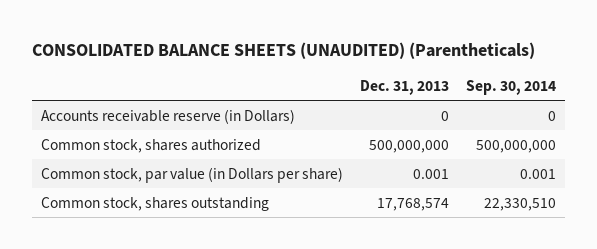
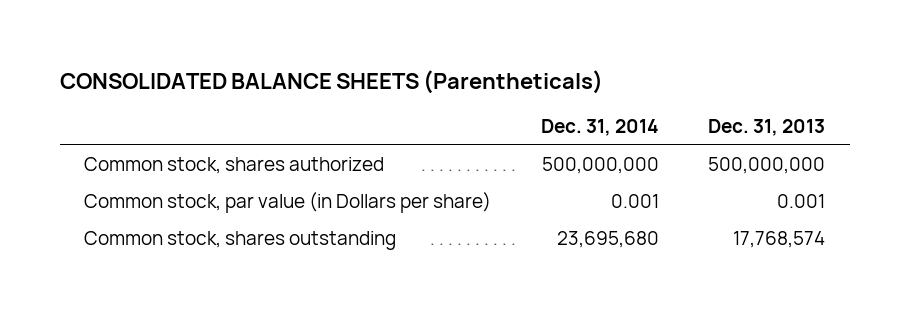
- CONSOLIDATED BALANCE SHEETS (UNAUDITED) (Parentheticals)
+ CONSOLIDATED BALANCE SHEETS (Parentheticals)
- | Dec. 31, 2013 | Sep. 30, 2014
+ | Dec. 31, 2014 | Dec. 31, 2013
- Accounts receivable reserve (in Dollars) | 0 | 0

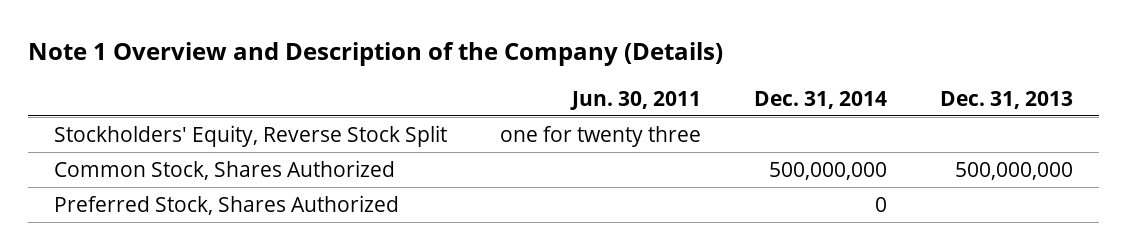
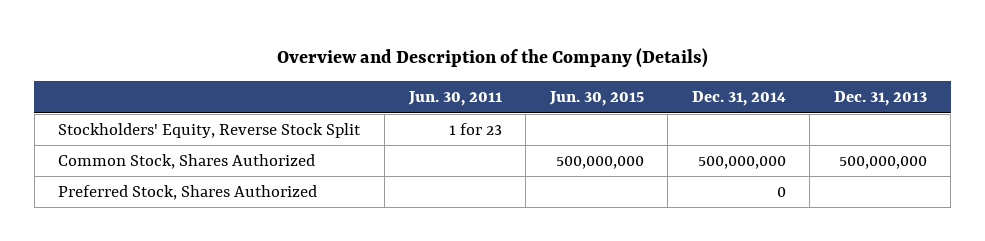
- Note 1 Overview and Description of the Company (Details)
+ Overview and Description of the Company (Details)
- | Jun. 30, 2011 | Dec. 31, 2014 | Dec. 31, 2013
+ | Jun. 30, 2011 | Jun. 30, 2015 | Dec. 31, 2014 | Dec. 31, 2013
- Stockholders' Equity, Reverse Stock Split | one for twenty three | |
+ Stockholders' Equity, Reverse Stock Split | 1 for 23 | | |

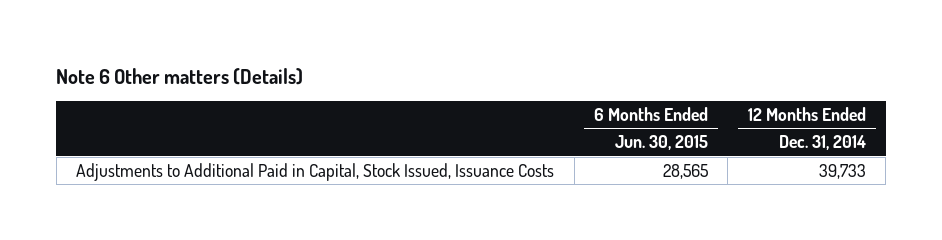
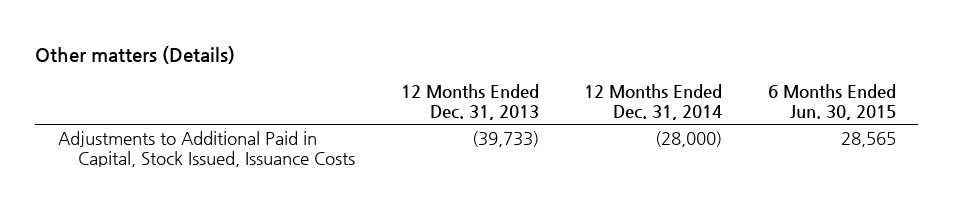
- Note 6 Other matters (Details)
+ Other matters (Details)
- | 6 Months Ended Jun. 30, 2015 | 12 Months Ended Dec. 31, 2014
+ | 12 Months Ended Dec. 31, 2013 | 12 Months Ended Dec. 31, 2014 | 6 Months Ended Jun. 30, 2015
- Adjustments to Additional Paid in Capital, Stock Issued, Issuance Costs | 28,565 | 39,733
+ Adjustments to Additional Paid in Capital, Stock Issued, Issuance Costs | (39,733) | (28,000) | 28,565

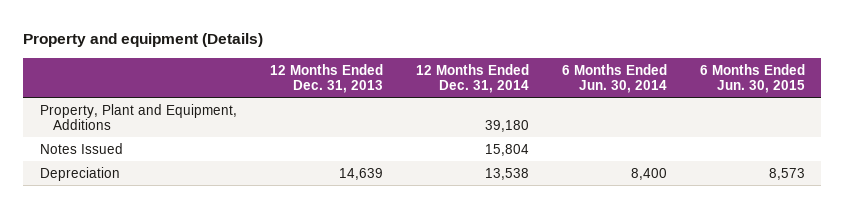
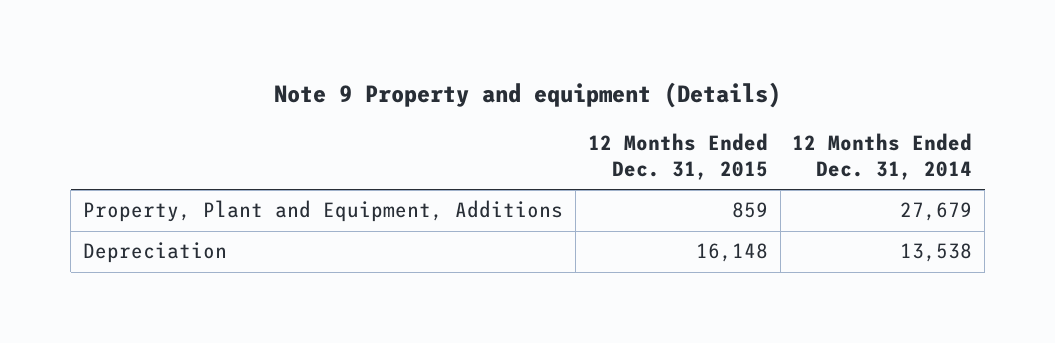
- Property and equipment (Details)
+ Note 9 Property and equipment (Details)
- | 12 Months Ended Dec. 31, 2013 | 12 Months Ended Dec. 31, 2014 | 6 Months Ended Jun. 30, 2014 | 6 Months Ended Jun. 30, 2015
+ | 12 Months Ended Dec. 31, 2015 | 12 Months Ended Dec. 31, 2014
- Property, Plant and Equipment, Additions | | 39,180 | |
- Notes Issued | | 15,804 | |
+ Property, Plant and Equipment, Additions | 859 | 27,679

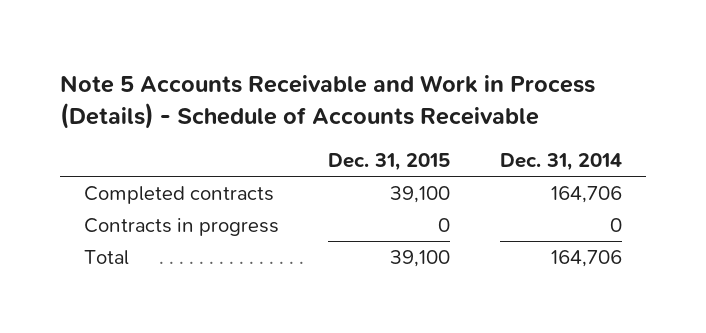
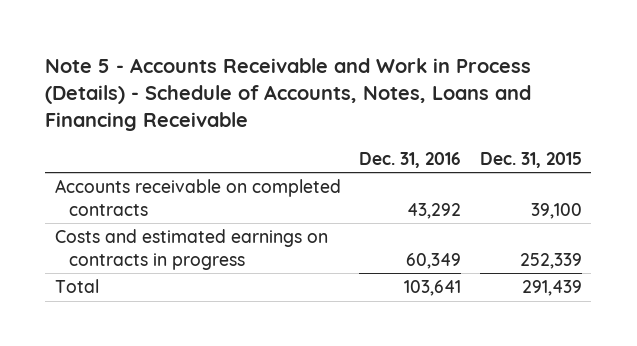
- Note 5 Accounts Receivable and Work in Process (Details) - Schedule of Accounts Receivable
+ Note 5 - Accounts Receivable and Work in Process (Details) - Schedule of Accounts, Notes, Loans and Financing Receivable
- | Dec. 31, 2015 | Dec. 31, 2014
+ | Dec. 31, 2016 | Dec. 31, 2015
- Completed contracts | 39,100 | 164,706
- Contracts in progress | 0 | 0
- Total | 39,100 | 164,706
+ Accounts receivable on completed contracts | 43,292 | 39,100
+ Costs and estimated earnings on contracts in progress | 60,349 | 252,339
+ Total | 103,641 | 291,439

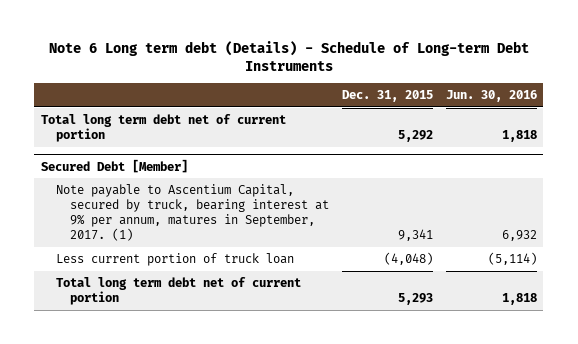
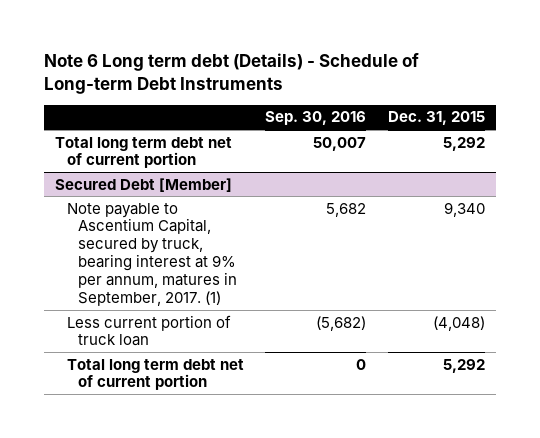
- | Dec. 31, 2015 | Jun. 30, 2016
+ | Sep. 30, 2016 | Dec. 31, 2015
@ Secured Debt [Member]
- Note payable to Ascentium Capital, secured by truck, bearing interest at 9% per annum, matures in September, 2017. (1) | 9,341 | 6,932
+ Note payable to Ascentium Capital, secured by truck, bearing interest at 9% per annum, matures in September, 2017. (1) | 5,682 | 9,340
- Total long term debt net of current portion | 5,293 | 1,818
+ Total long term debt net of current portion | 0 | 5,292

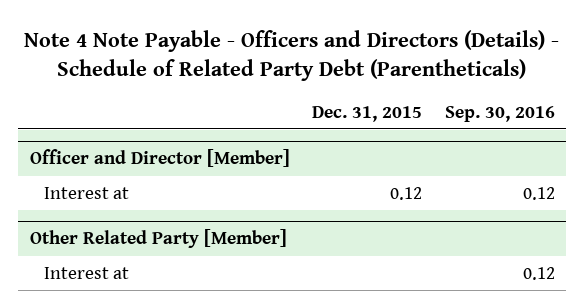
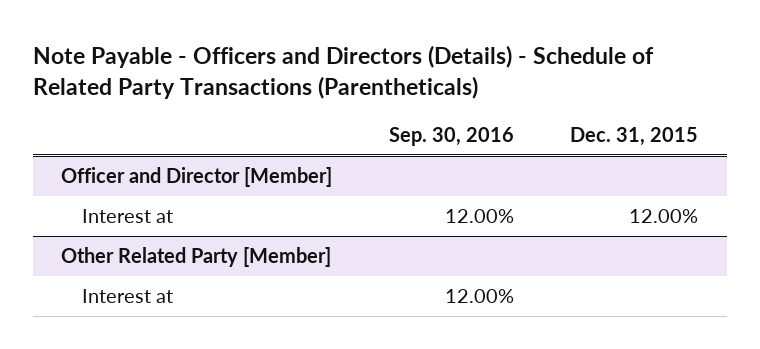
- Note 4 Note Payable - Officers and Directors (Details) - Schedule of Related Party Debt (Parentheticals)
+ Note Payable - Officers and Directors (Details) - Schedule of Related Party Transactions (Parentheticals)
- | Dec. 31, 2015 | Sep. 30, 2016
+ | Sep. 30, 2016 | Dec. 31, 2015
@ Officer and Director [Member]
- Interest at | 0.12 | 0.12
+ Interest at | 12.00% | 12.00%
@ Other Related Party [Member]
- Interest at | | 0.12
+ Interest at | 12.00% |

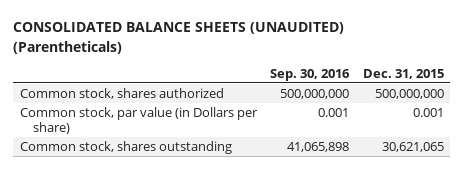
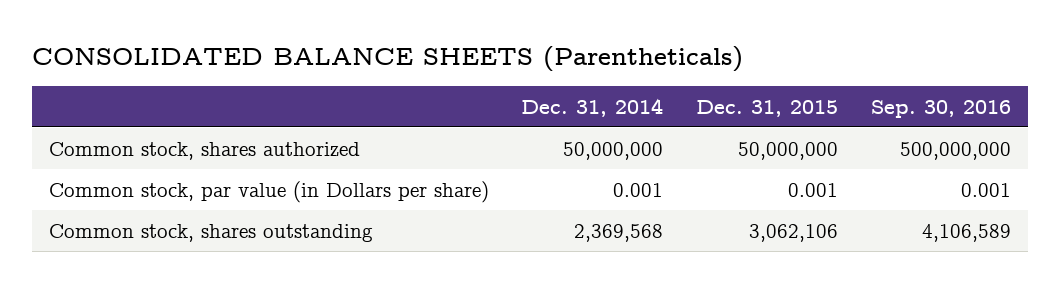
- CONSOLIDATED BALANCE SHEETS (UNAUDITED) (Parentheticals)
+ CONSOLIDATED BALANCE SHEETS (Parentheticals)
- | Sep. 30, 2016 | Dec. 31, 2015
+ | Dec. 31, 2014 | Dec. 31, 2015 | Sep. 30, 2016
- Common stock, shares authorized | 500,000,000 | 500,000,000
+ Common stock, shares authorized | 50,000,000 | 50,000,000 | 500,000,000
- Common stock, shares outstanding | 41,065,898 | 30,621,065
+ Common stock, shares outstanding | 2,369,568 | 3,062,106 | 4,106,589

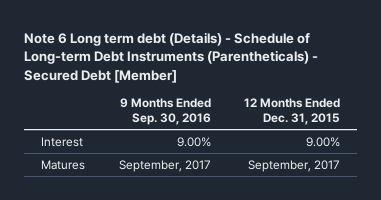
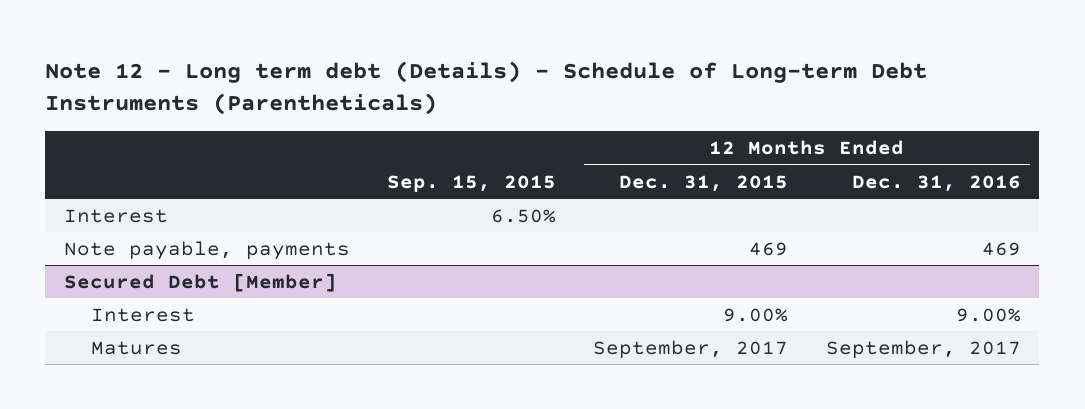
- Note 6 Long term debt (Details) - Schedule of Long-term Debt Instruments (Parentheticals) - Secured Debt [Member]
+ Note 12 - Long term debt (Details) - Schedule of Long-term Debt Instruments (Parentheticals)
- | 9 Months Ended Sep. 30, 2016 | 12 Months Ended Dec. 31, 2015
+ | Sep. 15, 2015 | 12 Months Ended Dec. 31, 2015 | 12 Months Ended Dec. 31, 2016
+ Interest | 6.50% | |
+ Note payable, payments | | 469 | 469
+ Secured Debt [Member]

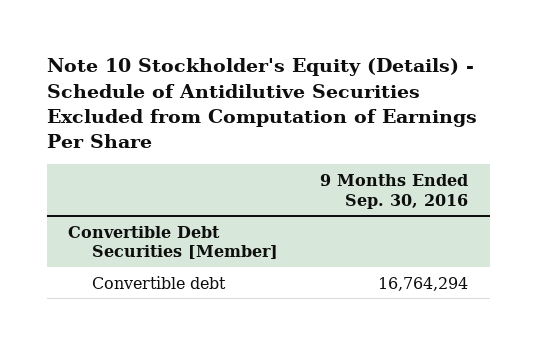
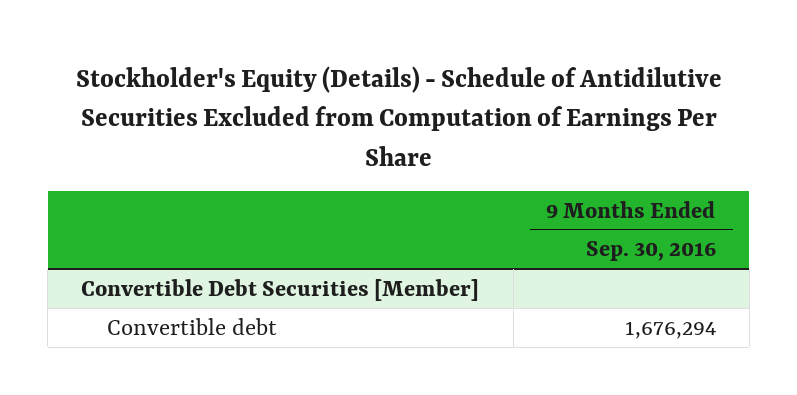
- Note 10 Stockholder's Equity (Details) - Schedule of Antidilutive Securities Excluded from Computation of Earnings Per Share
+ Stockholder's Equity (Details) - Schedule of Antidilutive Securities Excluded from Computation of Earnings Per Share
@ Convertible Debt Securities [Member]
- Convertible debt | 16,764,294
+ Convertible debt | 1,676,294

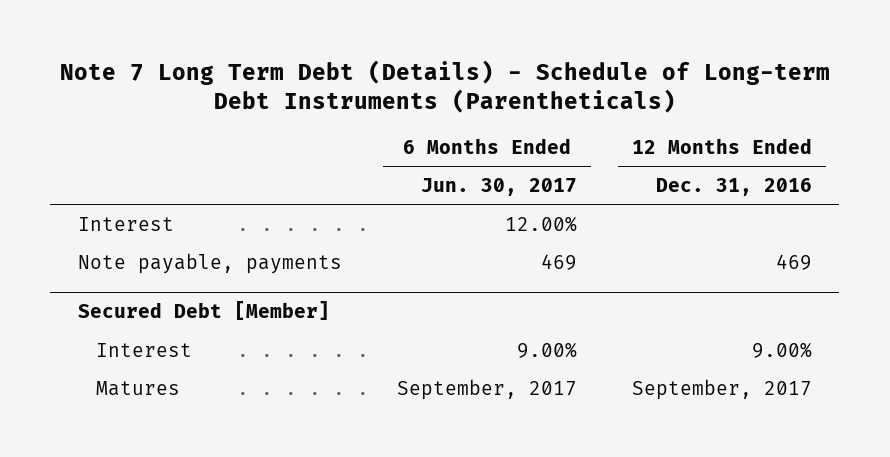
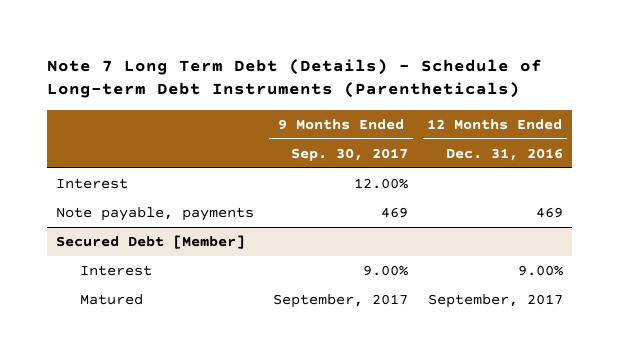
- | 6 Months Ended Jun. 30, 2017 | 12 Months Ended Dec. 31, 2016
+ | 9 Months Ended Sep. 30, 2017 | 12 Months Ended Dec. 31, 2016
@ Secured Debt [Member]
- Matures | September, 2017 | September, 2017
+ Matured | September, 2017 | September, 2017

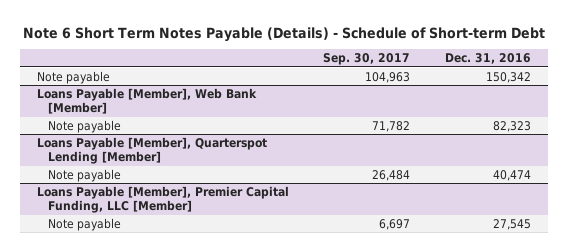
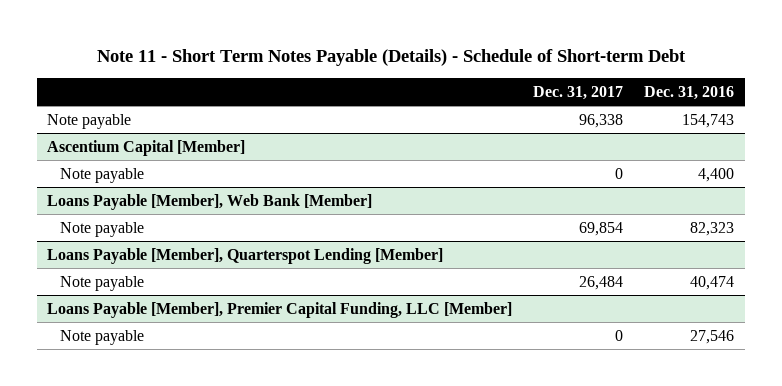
- Note 6 Short Term Notes Payable (Details) - Schedule of Short-term Debt
+ Note 11 - Short Term Notes Payable (Details) - Schedule of Short-term Debt
- | Sep. 30, 2017 | Dec. 31, 2016
+ | Dec. 31, 2017 | Dec. 31, 2016
- Note payable | 104,963 | 150,342
+ Note payable | 96,338 | 154,743
+ Ascentium Capital [Member]
+ Note payable | 0 | 4,400
@ Loans Payable [Member], Premier Capital Funding, LLC [Member]
- Note payable | 6,697 | 27,545
+ Note payable | 0 | 27,546

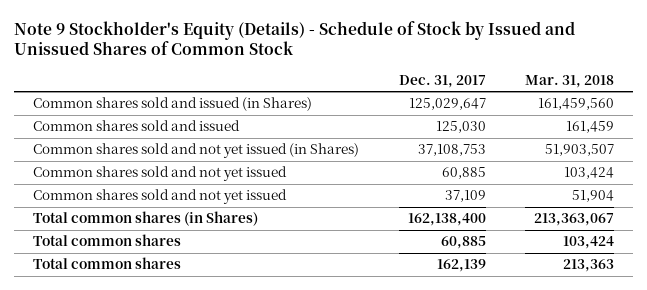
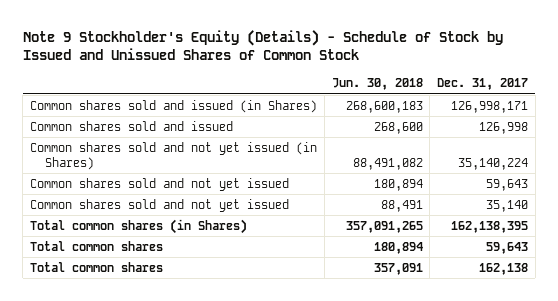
- | Dec. 31, 2017 | Mar. 31, 2018
+ | Jun. 30, 2018 | Dec. 31, 2017
- Common shares sold and issued (in Shares) | 125,029,647 | 161,459,560
- Common shares sold and issued | 125,030 | 161,459
- Common shares sold and not yet issued (in Shares) | 37,108,753 | 51,903,507
- Common shares sold and not yet issued | 60,885 | 103,424
- Common shares sold and not yet issued | 37,109 | 51,904
- Total common shares (in Shares) | 162,138,400 | 213,363,067
- Total common shares | 60,885 | 103,424
- Total common shares | 162,139 | 213,363
+ Common shares sold and issued (in Shares) | 268,600,183 | 126,998,171
+ Common shares sold and issued | 268,600 | 126,998
+ Common shares sold and not yet issued (in Shares) | 88,491,082 | 35,140,224
+ Common shares sold and not yet issued | 180,894 | 59,643
+ Common shares sold and not yet issued | 88,491 | 35,140
+ Total common shares (in Shares) | 357,091,265 | 162,138,395
+ Total common shares | 180,894 | 59,643
+ Total common shares | 357,091 | 162,138

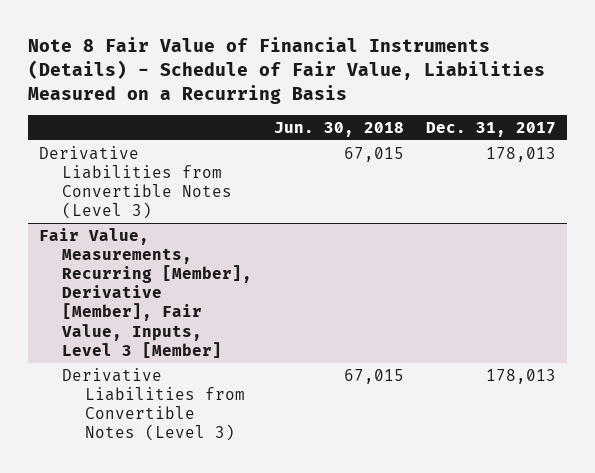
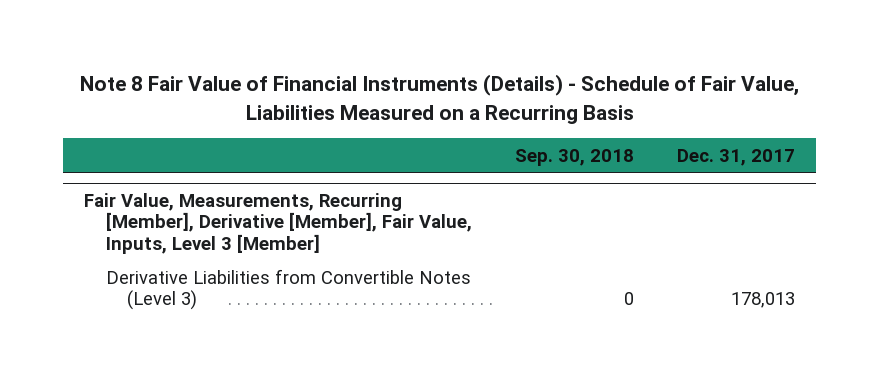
- | Jun. 30, 2018 | Dec. 31, 2017
+ | Sep. 30, 2018 | Dec. 31, 2017
- Derivative Liabilities from Convertible Notes (Level 3) | 67,015 | 178,013

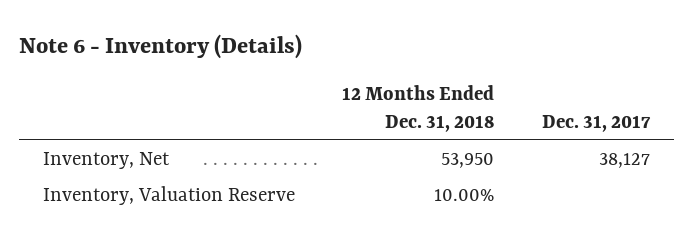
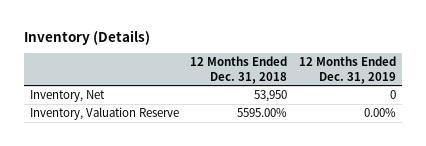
- Note 6 - Inventory (Details)
+ Inventory (Details)
- | 12 Months Ended Dec. 31, 2018 | Dec. 31, 2017
+ | 12 Months Ended Dec. 31, 2018 | 12 Months Ended Dec. 31, 2019
- Inventory, Valuation Reserve | 10.00% |
+ Inventory, Valuation Reserve | 5595.00% | 0.00%

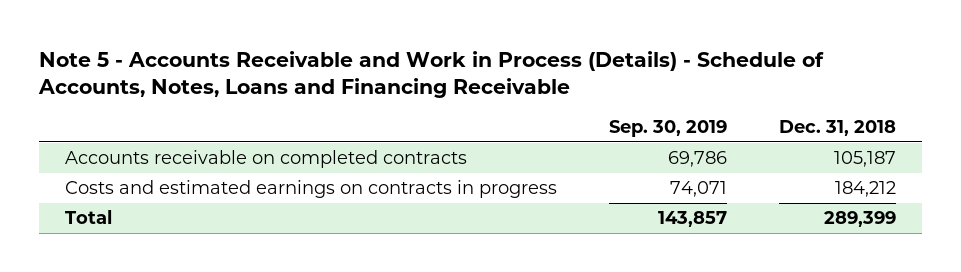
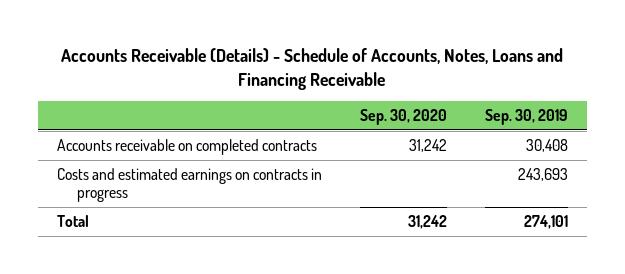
- Note 5 - Accounts Receivable and Work in Process (Details) - Schedule of Accounts, Notes, Loans and Financing Receivable
+ Accounts Receivable (Details) - Schedule of Accounts, Notes, Loans and Financing Receivable
- | Sep. 30, 2019 | Dec. 31, 2018
+ | Sep. 30, 2020 | Sep. 30, 2019
- Accounts receivable on completed contracts | 69,786 | 105,187
- Costs and estimated earnings on contracts in progress | 74,071 | 184,212
- Total | 143,857 | 289,399
+ Accounts receivable on completed contracts | 31,242 | 30,408
+ Costs and estimated earnings on contracts in progress | | 243,693
+ Total | 31,242 | 274,101

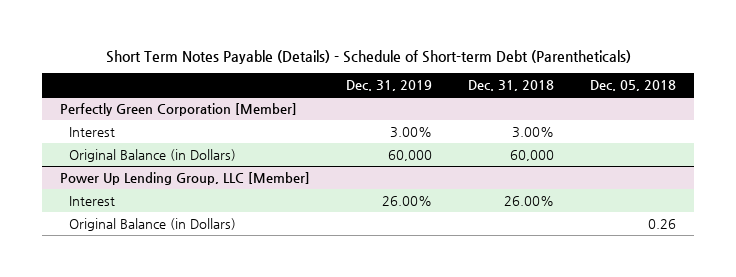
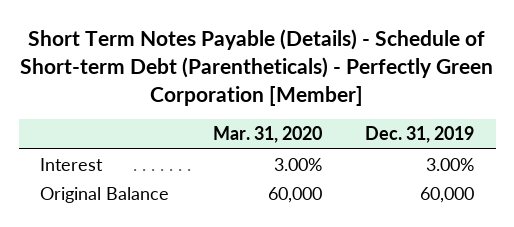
- Short Term Notes Payable (Details) - Schedule of Short-term Debt (Parentheticals)
+ Short Term Notes Payable (Details) - Schedule of Short-term Debt (Parentheticals) - Perfectly Green Corporation [Member]
- | Dec. 31, 2019 | Dec. 31, 2018 | Dec. 05, 2018
+ | Mar. 31, 2020 | Dec. 31, 2019
- Perfectly Green Corporation [Member]
- Original Balance (in Dollars) | 60,000 | 60,000 |
- Power Up Lending Group, LLC [Member]
- Interest | 26.00% | 26.00% |
- Original Balance (in Dollars) | | | 0.26
+ Original Balance | 60,000 | 60,000

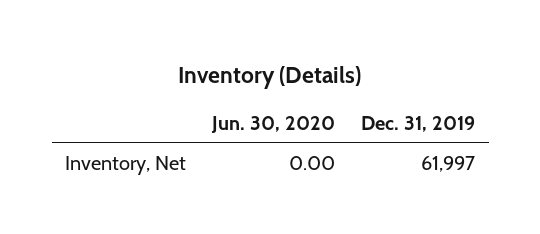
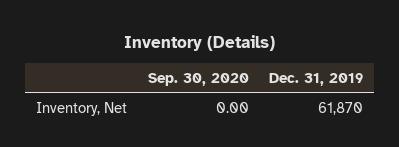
- | Jun. 30, 2020 | Dec. 31, 2019
+ | Sep. 30, 2020 | Dec. 31, 2019
- Inventory, Net | 0.00 | 61,997
+ Inventory, Net | 0.00 | 61,870

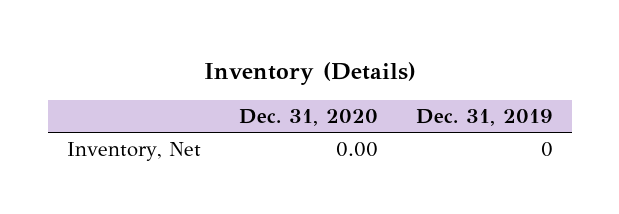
- | Sep. 30, 2020 | Dec. 31, 2019
+ | Dec. 31, 2020 | Dec. 31, 2019
- Inventory, Net | 0.00 | 61,870
+ Inventory, Net | 0.00 | 0

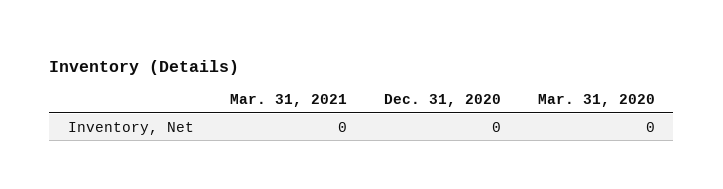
- | Dec. 31, 2020 | Dec. 31, 2019
+ | Mar. 31, 2021 | Dec. 31, 2020 | Mar. 31, 2020
- Inventory, Net | 0.00 | 0
+ Inventory, Net | 0 | 0 | 0

